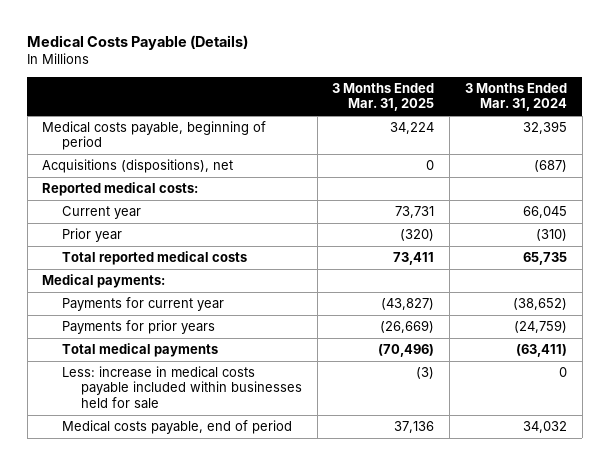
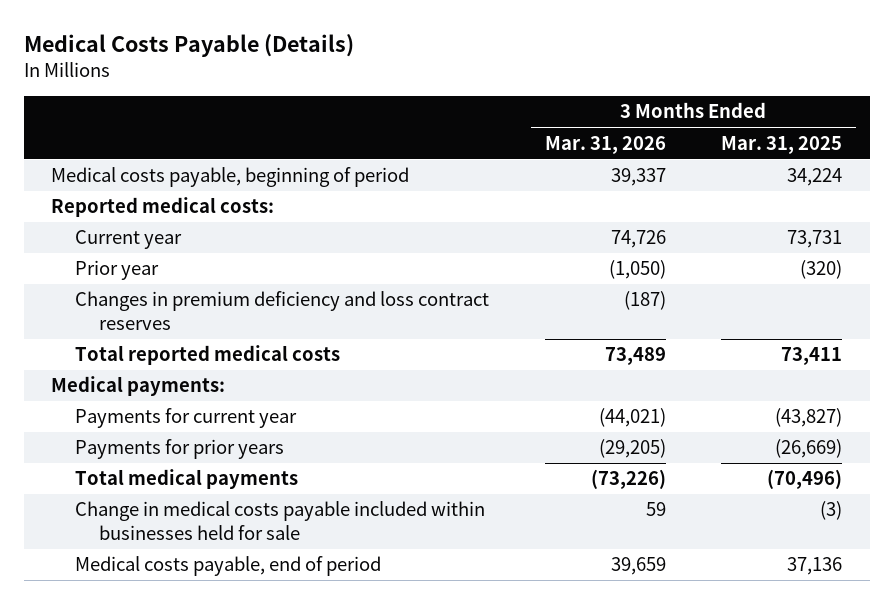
- | 3 Months Ended Mar. 31, 2025 | 3 Months Ended Mar. 31, 2024
+ | 3 Months Ended Mar. 31, 2026 | 3 Months Ended Mar. 31, 2025
- Acquisitions (dispositions), net | 0 | (687)
+ Changes in premium deficiency and loss contract reserves | (187) |
- Less: increase in medical costs payable included within businesses held for sale | (3) | 0
+ Change in medical costs payable included within businesses held for sale | 59 | (3)

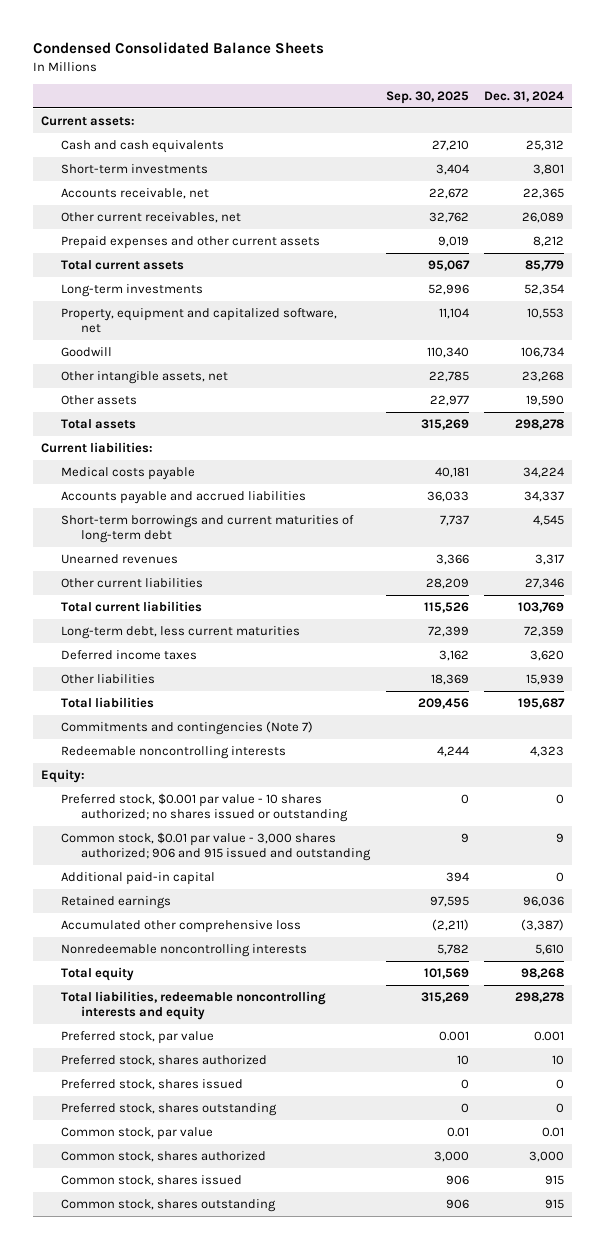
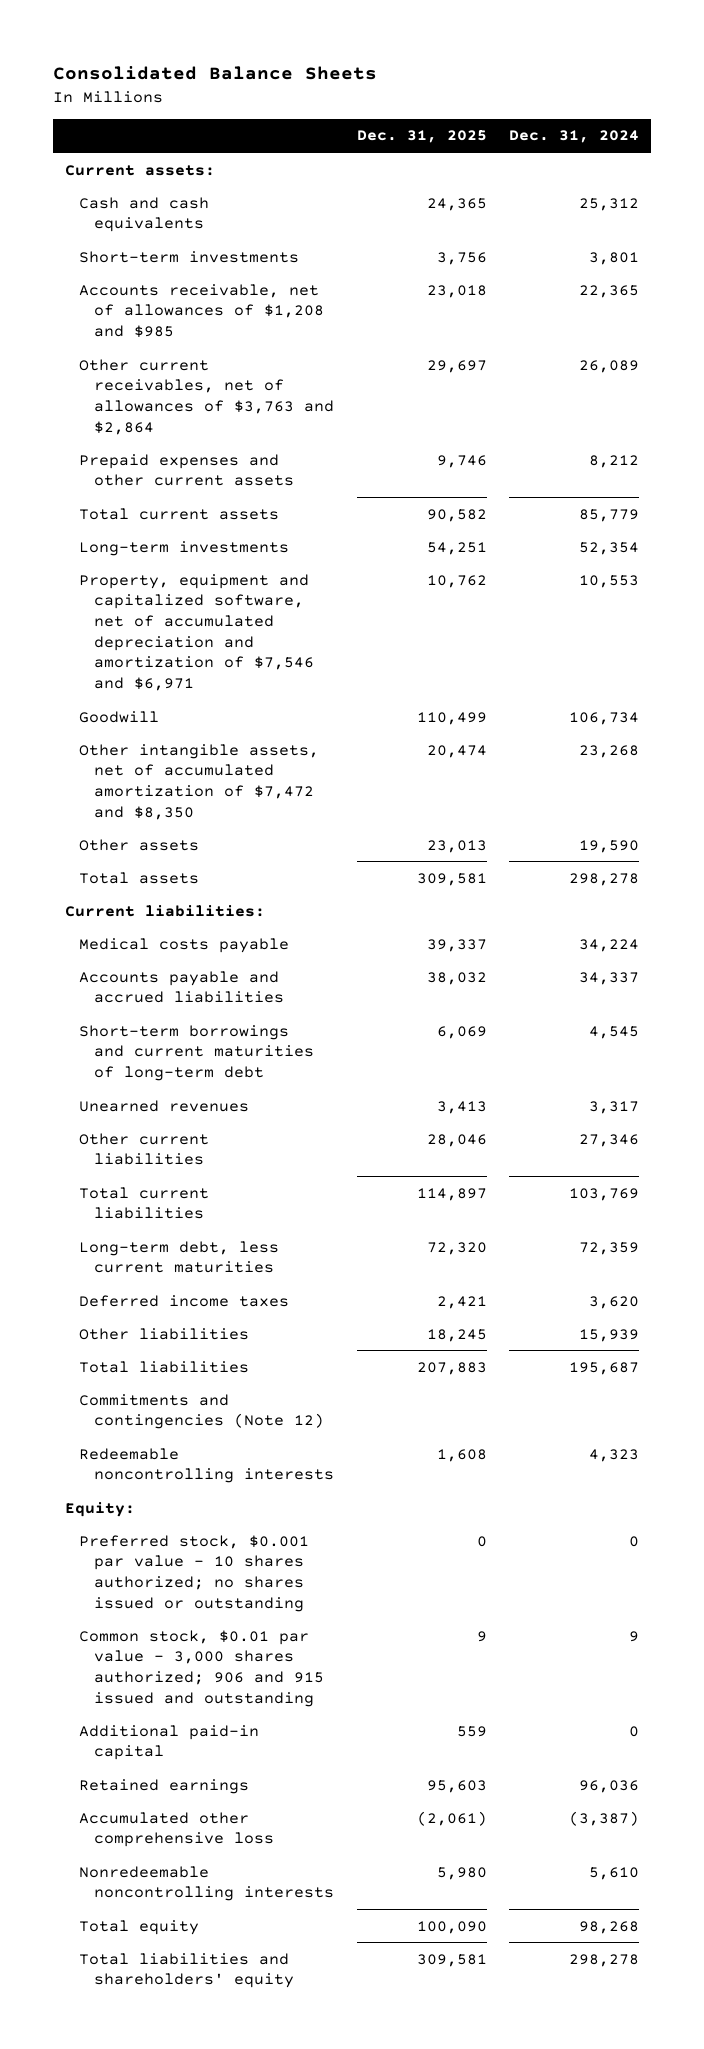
- Condensed Consolidated Balance Sheets
+ Consolidated Balance Sheets
- | Sep. 30, 2025 | Dec. 31, 2024
+ | Dec. 31, 2025 | Dec. 31, 2024
- Accounts receivable, net | 22,672 | 22,365
- Other current receivables, net | 32,762 | 26,089
+ Accounts receivable, net of allowances of $1,208 and $985 | 23,018 | 22,365
+ Other current receivables, net of allowances of $3,763 and $2,864 | 29,697 | 26,089
- Property, equipment and capitalized software, net | 11,104 | 10,553
+ Property, equipment and capitalized software, net of accumulated depreciation and amortization of $7,546 and $6,971 | 10,762 | 10,553
- Other intangible assets, net | 22,785 | 23,268
+ Other intangible assets, net of accumulated amortization of $7,472 and $8,350 | 20,474 | 23,268
- Commitments and contingencies (Note 7)
+ Commitments and contingencies (Note 12)
- Total liabilities, redeemable noncontrolling interests and equity | 315,269 | 298,278
- Preferred stock, par value | 0.001 | 0.001
- Preferred stock, shares authorized | 10 | 10
- Preferred stock, shares issued | 0 | 0
- Preferred stock, shares outstanding | 0 | 0
- Common stock, par value | 0.01 | 0.01
- Common stock, shares authorized | 3,000 | 3,000
- Common stock, shares issued | 906 | 915
- Common stock, shares outstanding | 906 | 915
+ Total liabilities and shareholders' equity | 309,581 | 298,278

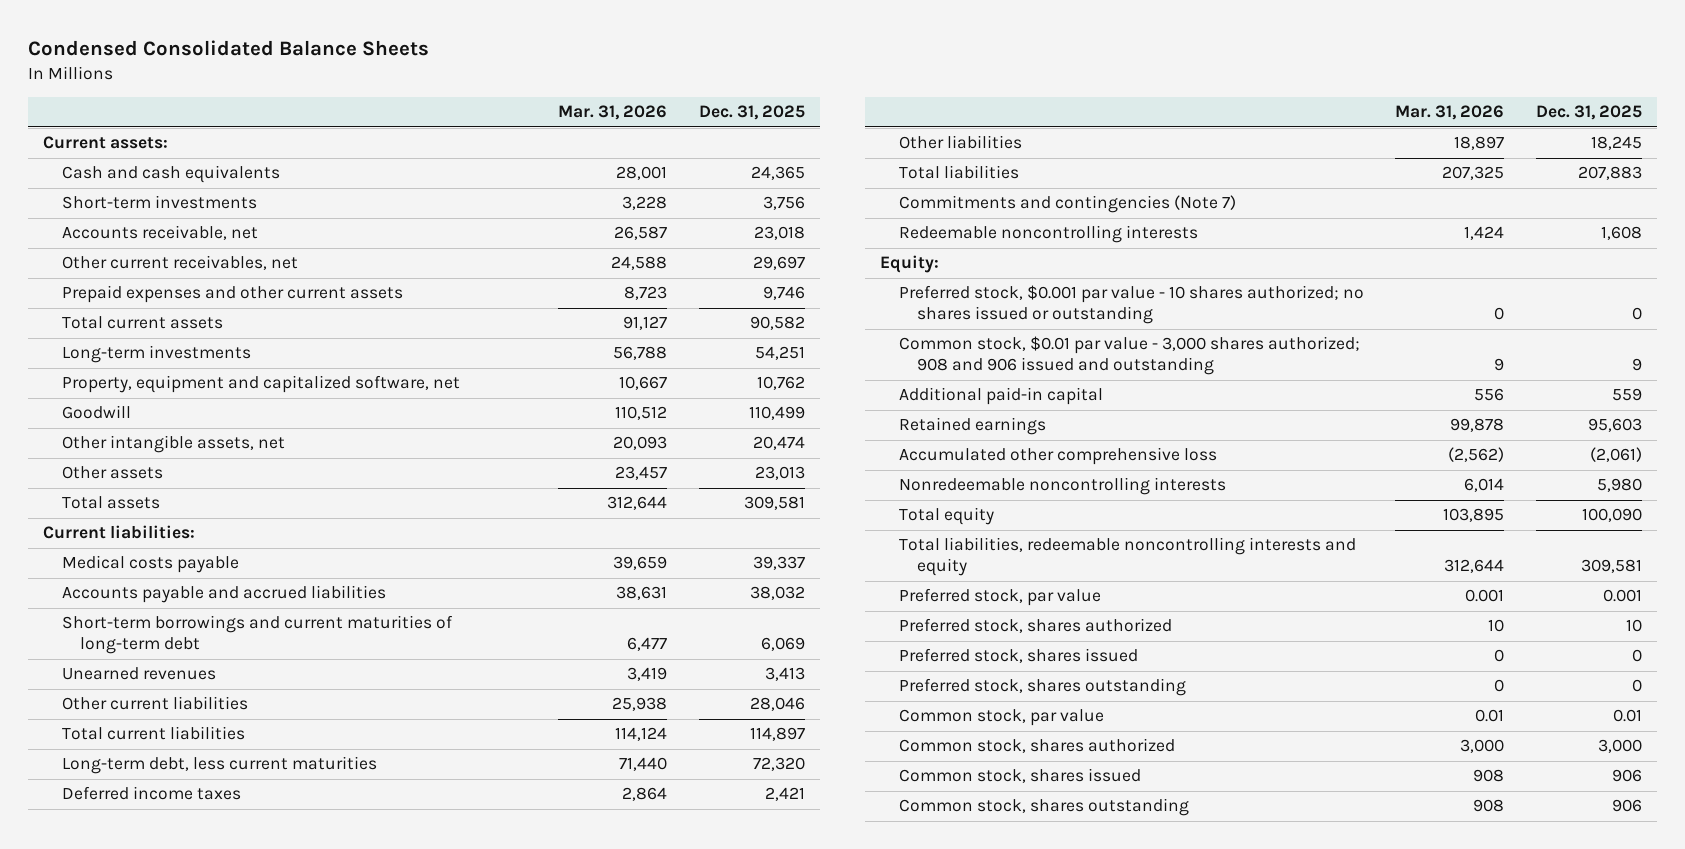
- Consolidated Balance Sheets
+ Condensed Consolidated Balance Sheets
- | Dec. 31, 2025 | Dec. 31, 2024
+ | Mar. 31, 2026 | Dec. 31, 2025
- Accounts receivable, net of allowances of $1,208 and $985 | 23,018 | 22,365
- Other current receivables, net of allowances of $3,763 and $2,864 | 29,697 | 26,089
+ Accounts receivable, net | 26,587 | 23,018
+ Other current receivables, net | 24,588 | 29,697
- Property, equipment and capitalized software, net of accumulated depreciation and amortization of $7,546 and $6,971 | 10,762 | 10,553
+ Property, equipment and capitalized software, net | 10,667 | 10,762
- Other intangible assets, net of accumulated amortization of $7,472 and $8,350 | 20,474 | 23,268
+ Other intangible assets, net | 20,093 | 20,474
- Commitments and contingencies (Note 12)
+ Commitments and contingencies (Note 7)
- Common stock, $0.01 par value - 3,000 shares authorized; 906 and 915 issued and outstanding | 9 | 9
+ Common stock, $0.01 par value - 3,000 shares authorized; 908 and 906 issued and outstanding | 9 | 9
- Total liabilities and shareholders' equity | 309,581 | 298,278
+ Total liabilities, redeemable noncontrolling interests and equity | 312,644 | 309,581
+ Preferred stock, par value | 0.001 | 0.001
+ Preferred stock, shares authorized | 10 | 10
+ Preferred stock, shares issued | 0 | 0
+ Preferred stock, shares outstanding | 0 | 0
+ Common stock, par value | 0.01 | 0.01
+ Common stock, shares authorized | 3,000 | 3,000
+ Common stock, shares issued | 908 | 906
+ Common stock, shares outstanding | 908 | 906

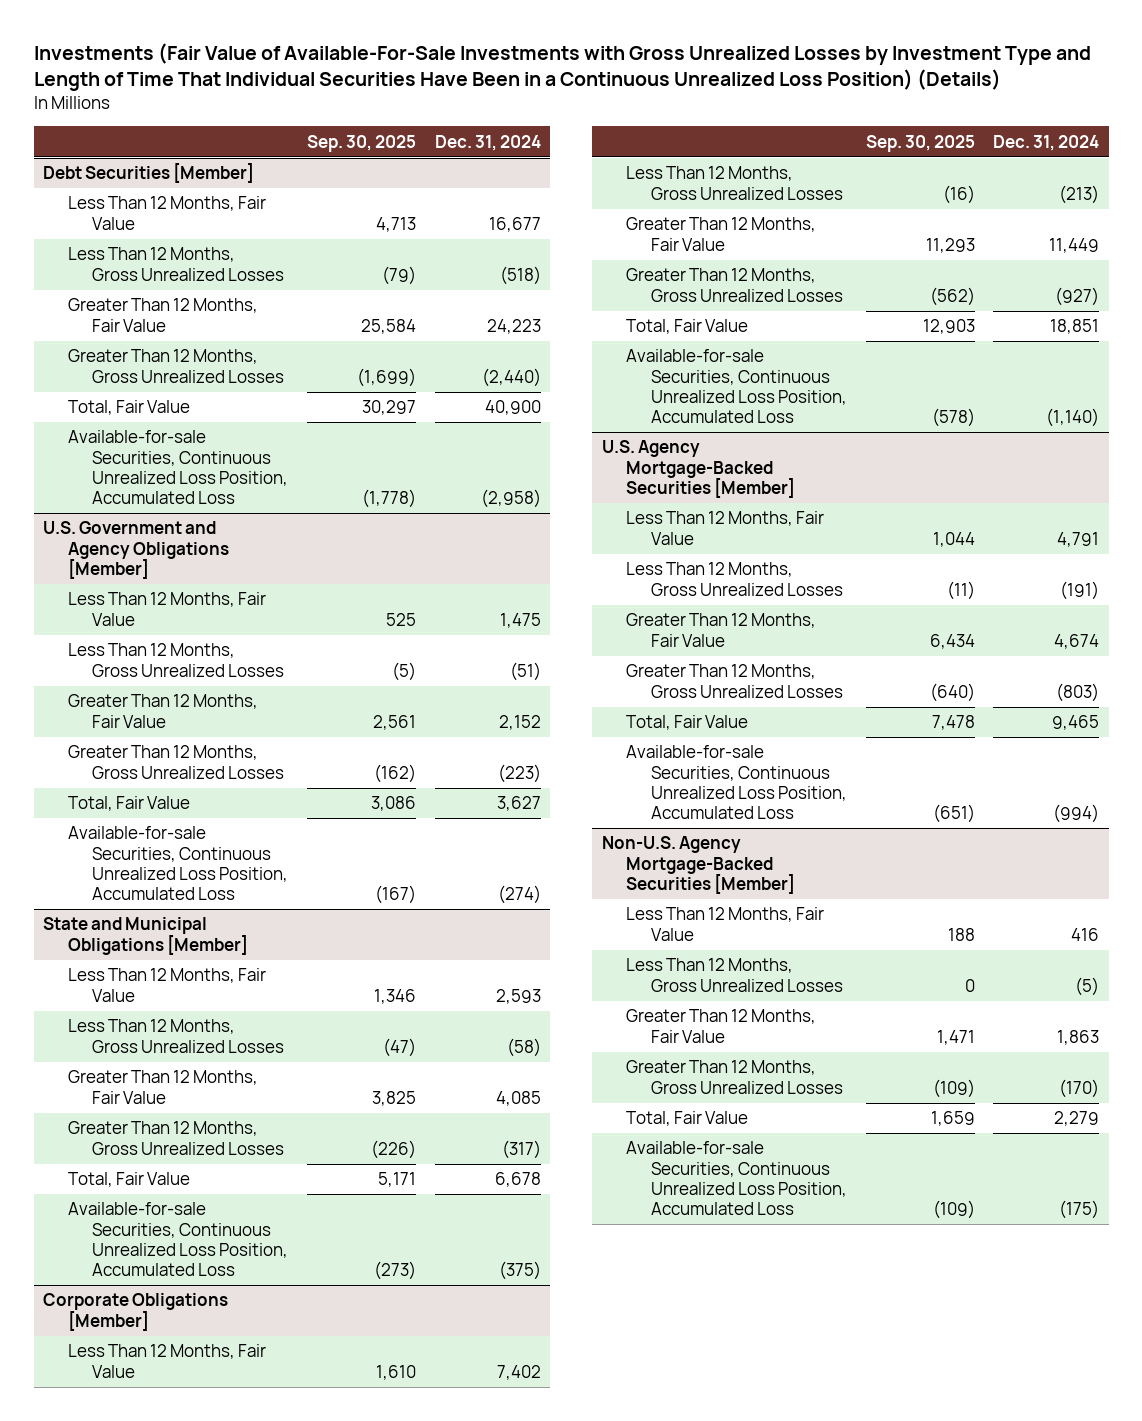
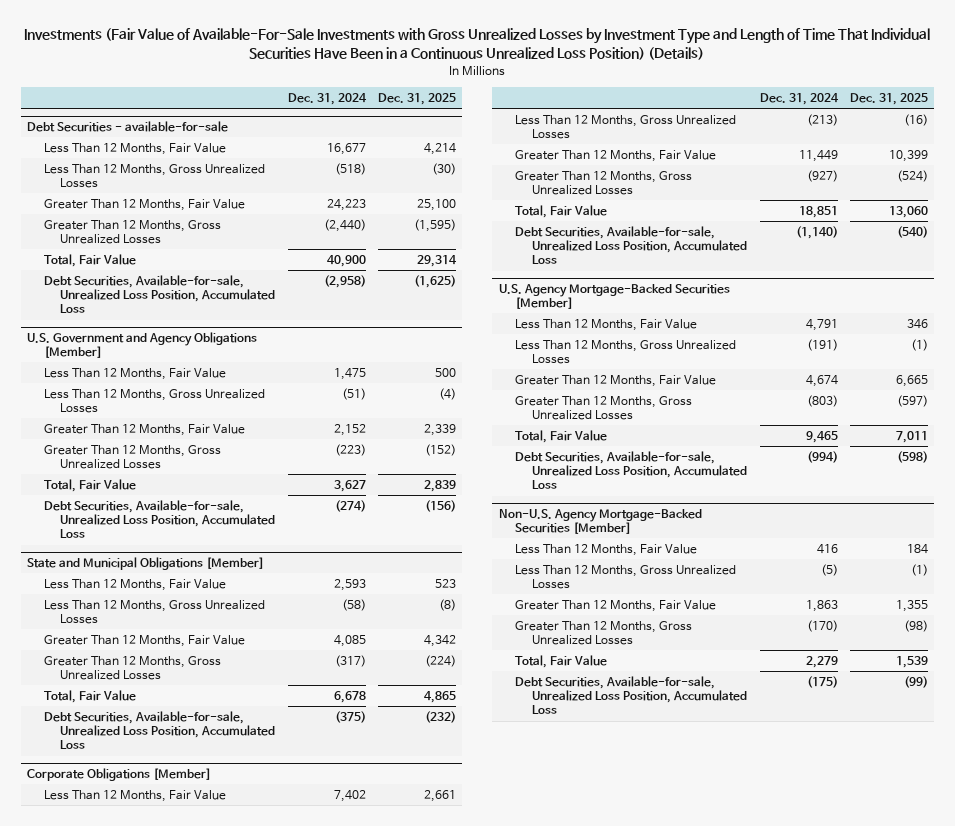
- | Sep. 30, 2025 | Dec. 31, 2024
+ | Dec. 31, 2024 | Dec. 31, 2025
- Debt Securities [Member]
+ Debt Securities - available-for-sale
- Available-for-sale Securities, Continuous Unrealized Loss Position, Accumulated Loss | (1,778) | (2,958)
+ Debt Securities, Available-for-sale, Unrealized Loss Position, Accumulated Loss | (2,958) | (1,625)
@ U.S. Government and Agency Obligations [Member]
- Available-for-sale Securities, Continuous Unrealized Loss Position, Accumulated Loss | (167) | (274)
+ Debt Securities, Available-for-sale, Unrealized Loss Position, Accumulated Loss | (274) | (156)
@ State and Municipal Obligations [Member]
- Available-for-sale Securities, Continuous Unrealized Loss Position, Accumulated Loss | (273) | (375)
+ Debt Securities, Available-for-sale, Unrealized Loss Position, Accumulated Loss | (375) | (232)
@ Corporate Obligations [Member]
- Available-for-sale Securities, Continuous Unrealized Loss Position, Accumulated Loss | (578) | (1,140)
+ Debt Securities, Available-for-sale, Unrealized Loss Position, Accumulated Loss | (1,140) | (540)
@ U.S. Agency Mortgage-Backed Securities [Member]
- Available-for-sale Securities, Continuous Unrealized Loss Position, Accumulated Loss | (651) | (994)
+ Debt Securities, Available-for-sale, Unrealized Loss Position, Accumulated Loss | (994) | (598)
@ Non-U.S. Agency Mortgage-Backed Securities [Member]
- Available-for-sale Securities, Continuous Unrealized Loss Position, Accumulated Loss | (109) | (175)
+ Debt Securities, Available-for-sale, Unrealized Loss Position, Accumulated Loss | (175) | (99)

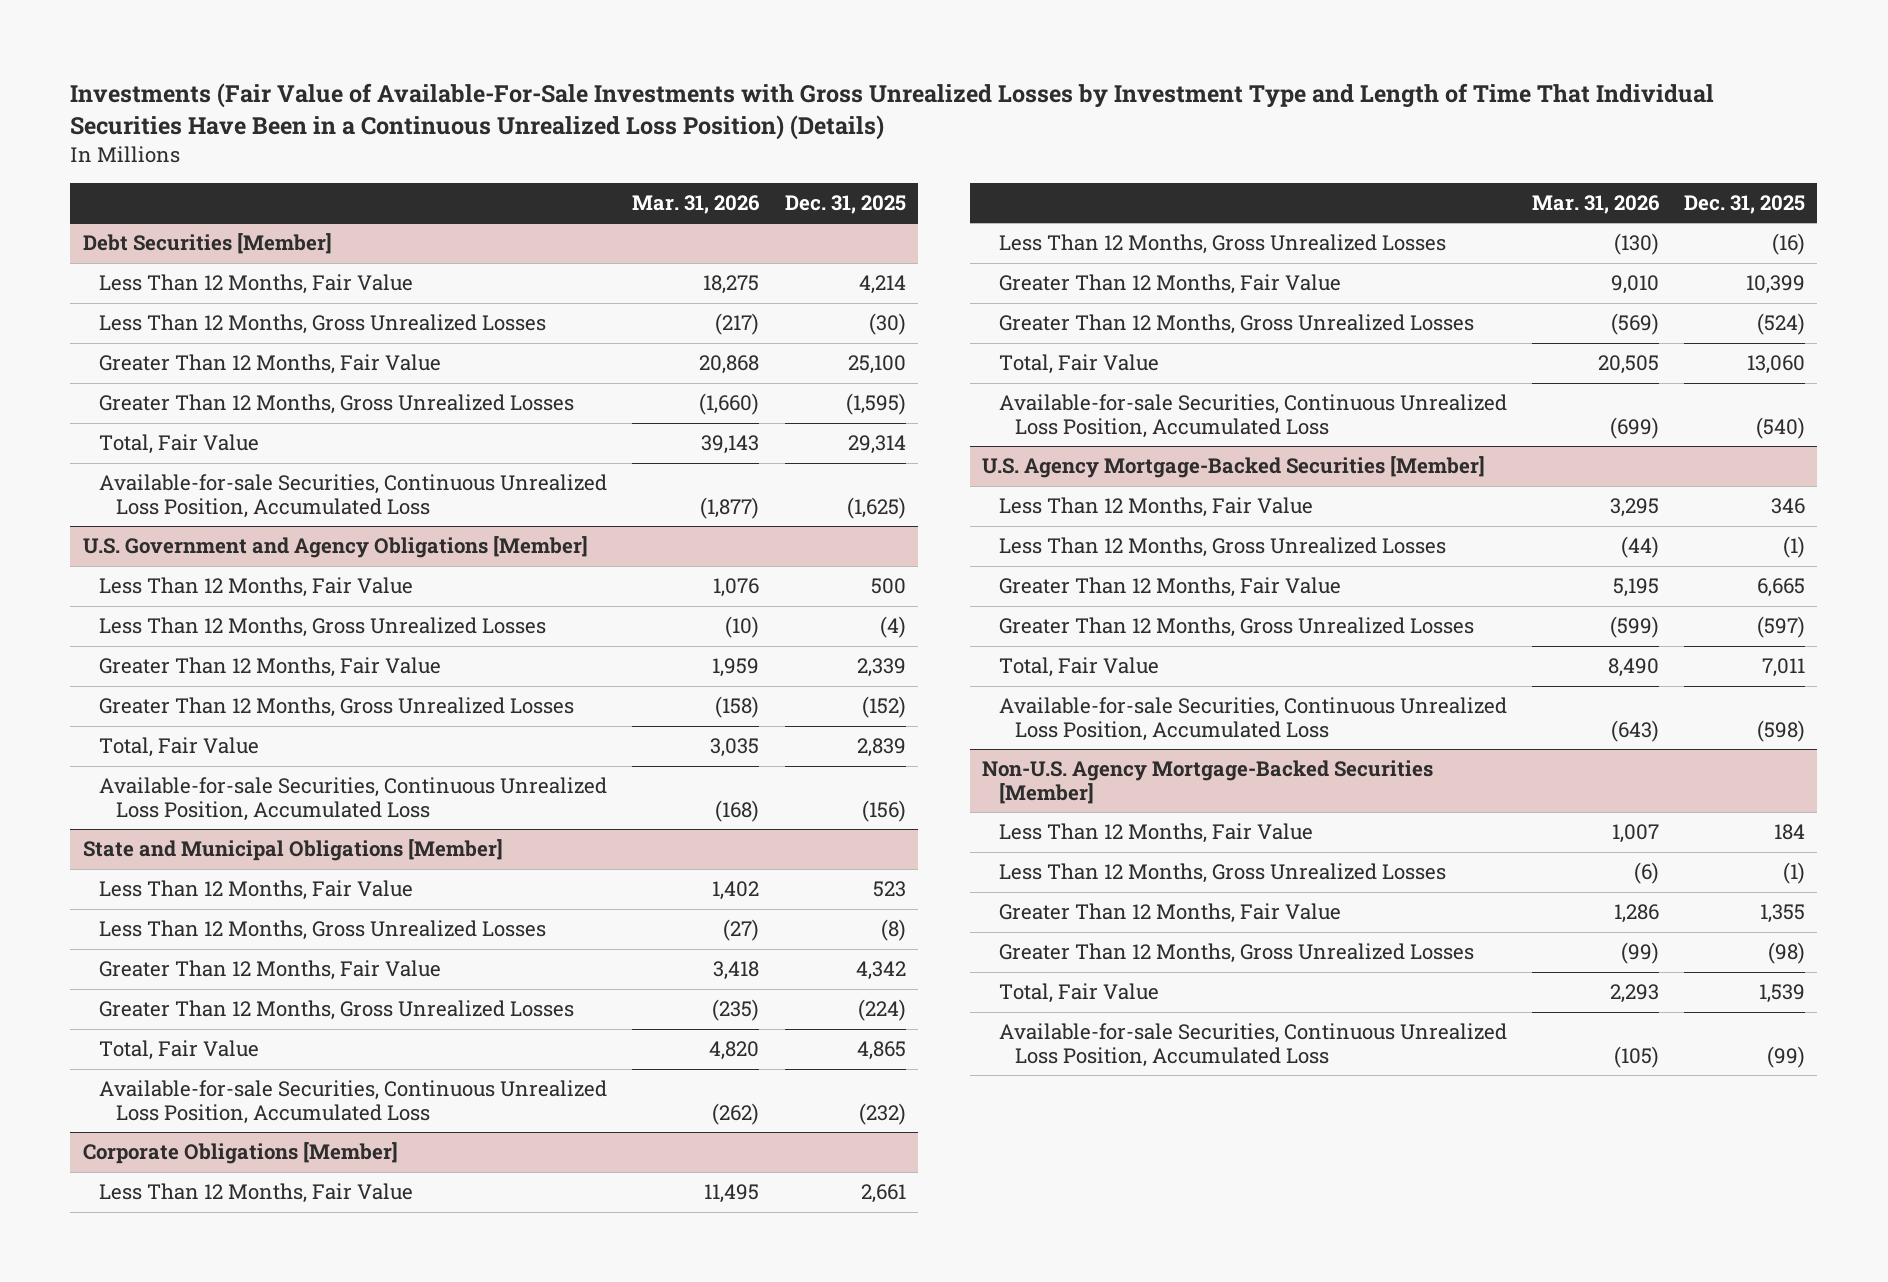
- | Dec. 31, 2024 | Dec. 31, 2025
+ | Mar. 31, 2026 | Dec. 31, 2025
- Debt Securities - available-for-sale
+ Debt Securities [Member]
- Debt Securities, Available-for-sale, Unrealized Loss Position, Accumulated Loss | (2,958) | (1,625)
+ Available-for-sale Securities, Continuous Unrealized Loss Position, Accumulated Loss | (1,877) | (1,625)
@ U.S. Government and Agency Obligations [Member]
- Debt Securities, Available-for-sale, Unrealized Loss Position, Accumulated Loss | (274) | (156)
+ Available-for-sale Securities, Continuous Unrealized Loss Position, Accumulated Loss | (168) | (156)
@ State and Municipal Obligations [Member]
- Debt Securities, Available-for-sale, Unrealized Loss Position, Accumulated Loss | (375) | (232)
+ Available-for-sale Securities, Continuous Unrealized Loss Position, Accumulated Loss | (262) | (232)
@ Corporate Obligations [Member]
- Debt Securities, Available-for-sale, Unrealized Loss Position, Accumulated Loss | (1,140) | (540)
+ Available-for-sale Securities, Continuous Unrealized Loss Position, Accumulated Loss | (699) | (540)
@ U.S. Agency Mortgage-Backed Securities [Member]
- Debt Securities, Available-for-sale, Unrealized Loss Position, Accumulated Loss | (994) | (598)
+ Available-for-sale Securities, Continuous Unrealized Loss Position, Accumulated Loss | (643) | (598)
@ Non-U.S. Agency Mortgage-Backed Securities [Member]
- Debt Securities, Available-for-sale, Unrealized Loss Position, Accumulated Loss | (175) | (99)
+ Available-for-sale Securities, Continuous Unrealized Loss Position, Accumulated Loss | (105) | (99)

